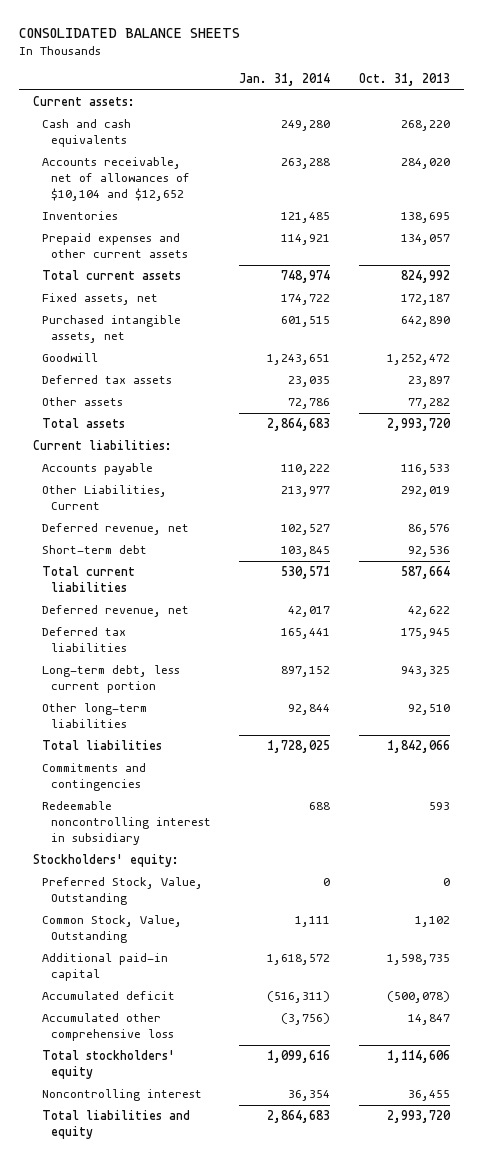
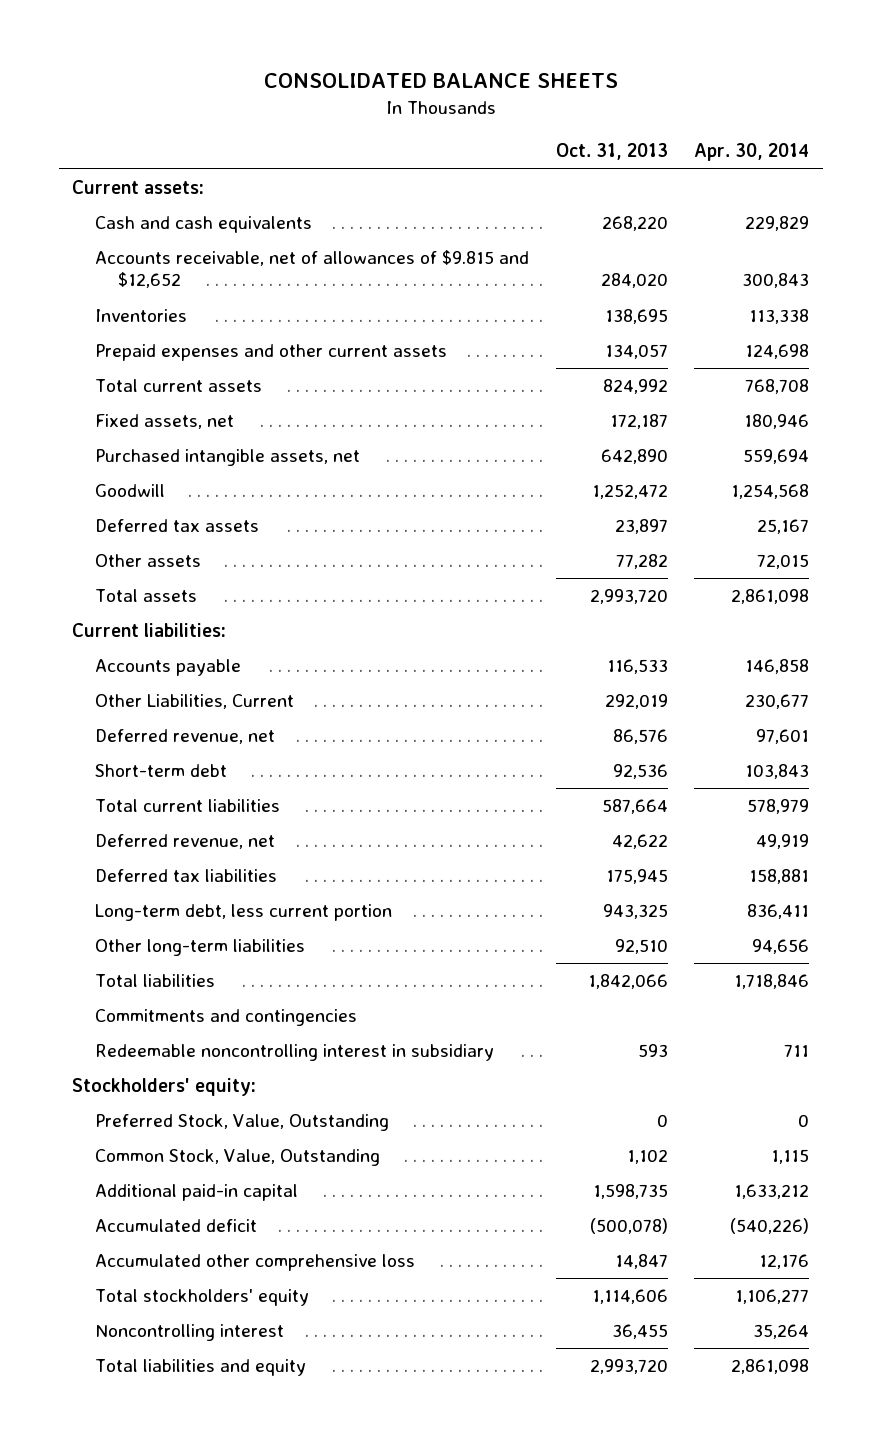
- | Jan. 31, 2014 | Oct. 31, 2013
+ | Oct. 31, 2013 | Apr. 30, 2014
- Accounts receivable, net of allowances of $10,104 and $12,652 | 263,288 | 284,020
+ Accounts receivable, net of allowances of $9.815 and $12,652 | 284,020 | 300,843

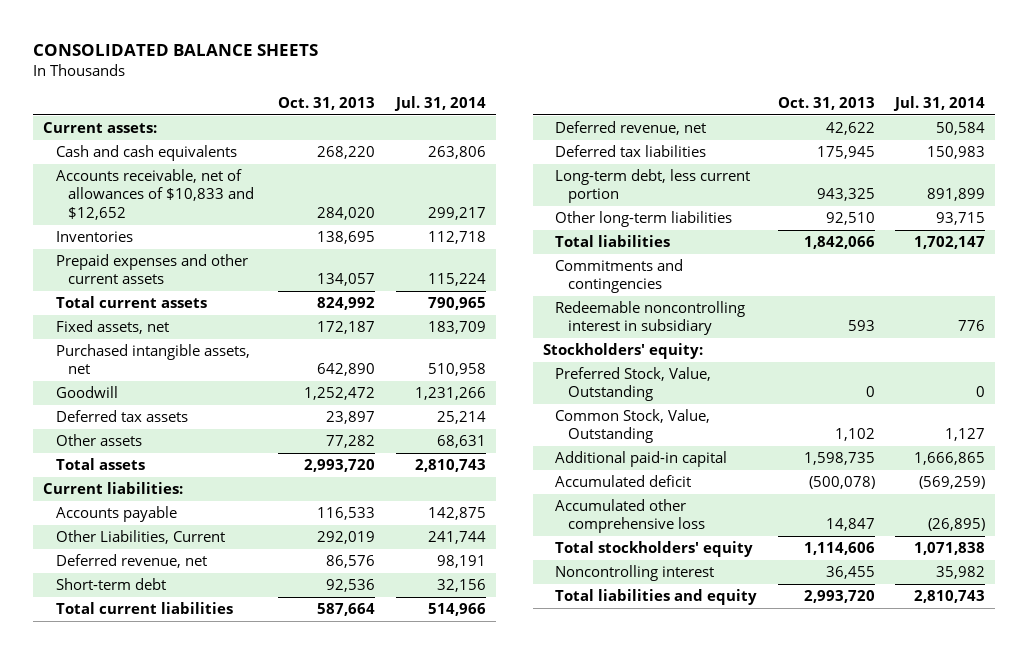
- | Oct. 31, 2013 | Apr. 30, 2014
+ | Oct. 31, 2013 | Jul. 31, 2014
- Accounts receivable, net of allowances of $9.815 and $12,652 | 284,020 | 300,843
+ Accounts receivable, net of allowances of $10,833 and $12,652 | 284,020 | 299,217

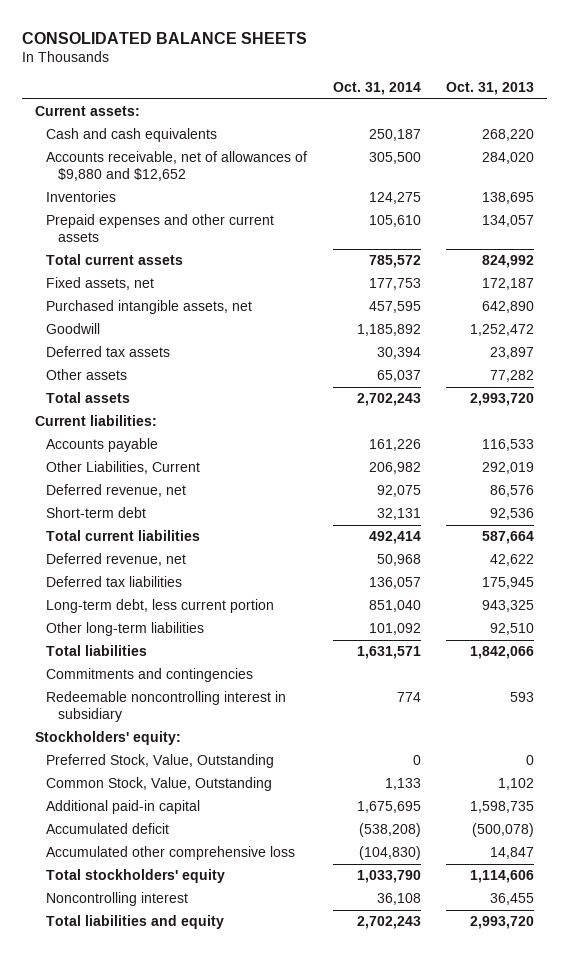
- | Oct. 31, 2013 | Jul. 31, 2014
+ | Oct. 31, 2014 | Oct. 31, 2013
- Accounts receivable, net of allowances of $10,833 and $12,652 | 284,020 | 299,217
+ Accounts receivable, net of allowances of $9,880 and $12,652 | 305,500 | 284,020

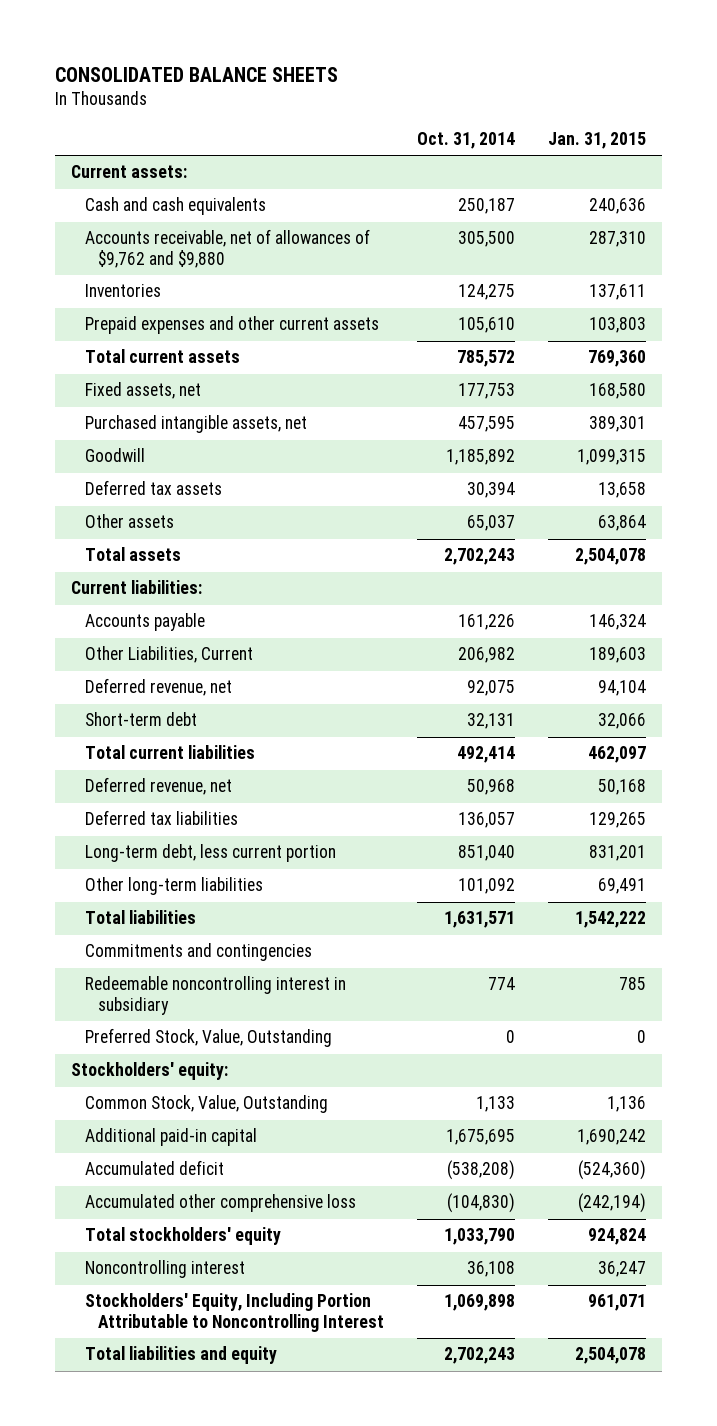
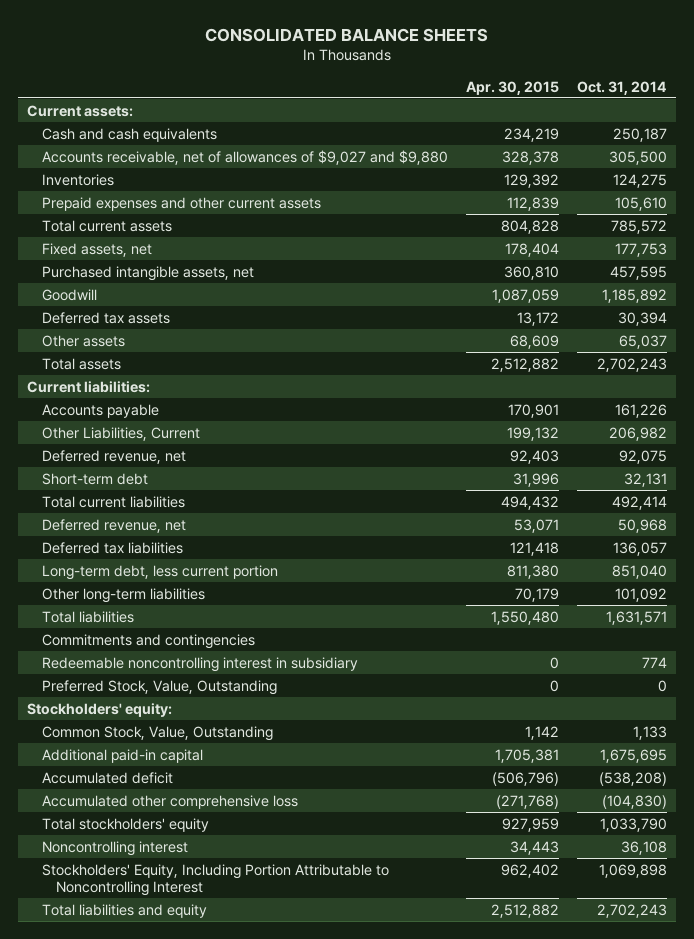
- | Oct. 31, 2014 | Jan. 31, 2015
+ | Apr. 30, 2015 | Oct. 31, 2014
- Accounts receivable, net of allowances of $9,762 and $9,880 | 305,500 | 287,310
+ Accounts receivable, net of allowances of $9,027 and $9,880 | 328,378 | 305,500

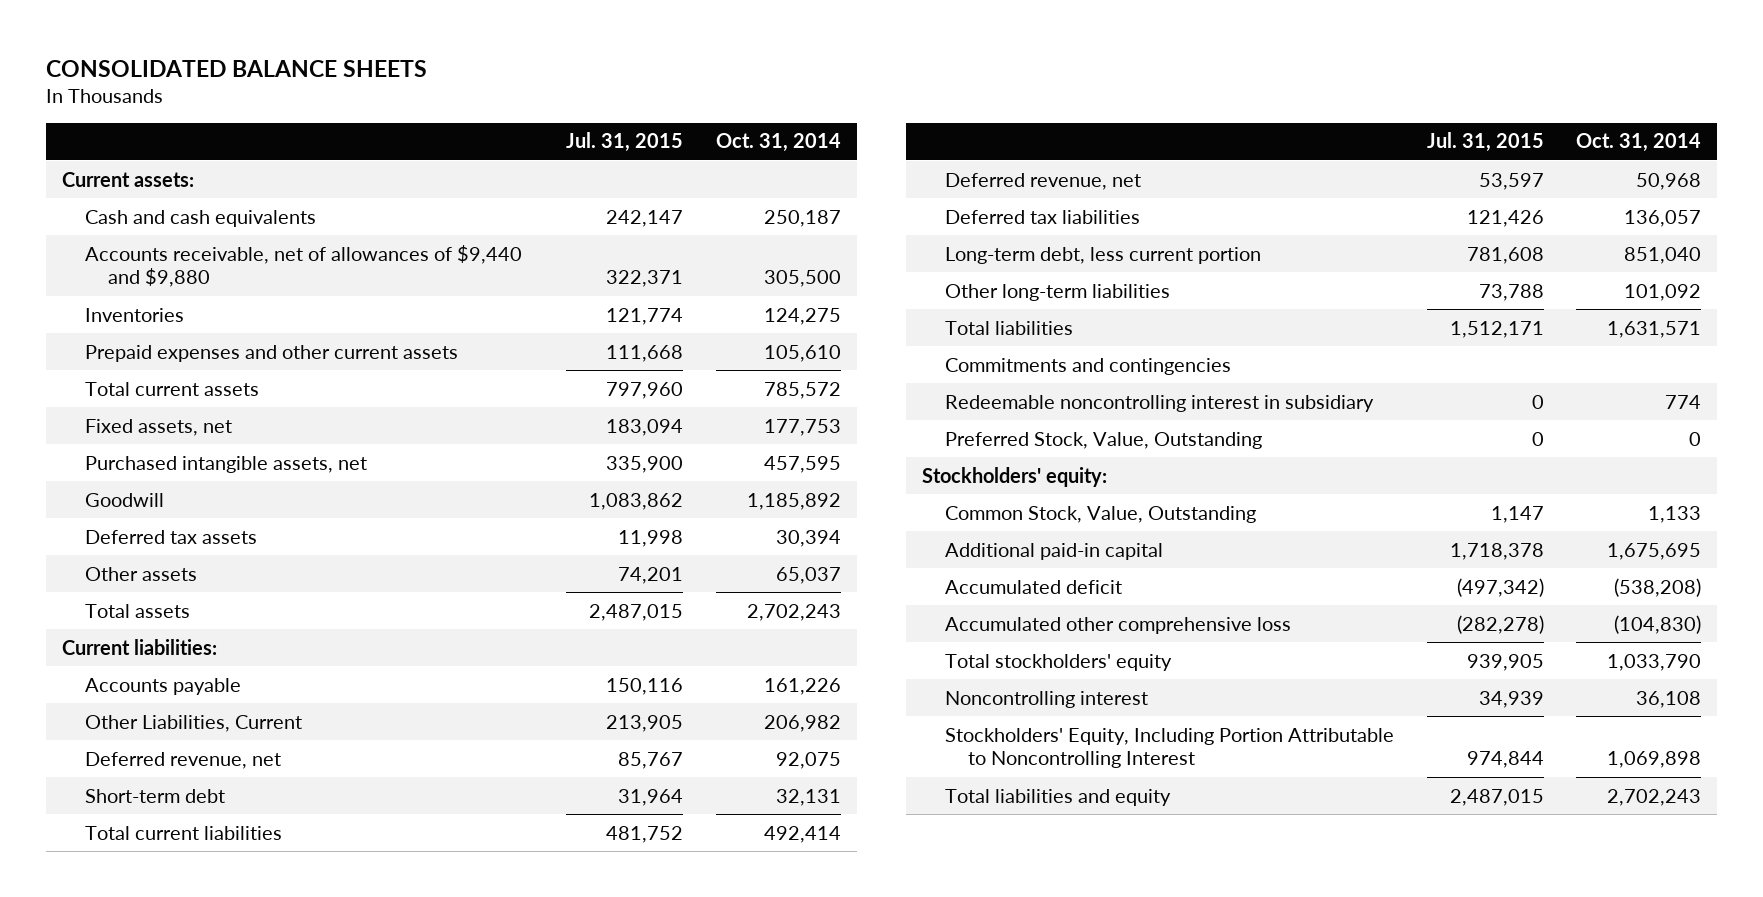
- | Apr. 30, 2015 | Oct. 31, 2014
+ | Jul. 31, 2015 | Oct. 31, 2014
- Accounts receivable, net of allowances of $9,027 and $9,880 | 328,378 | 305,500
+ Accounts receivable, net of allowances of $9,440 and $9,880 | 322,371 | 305,500

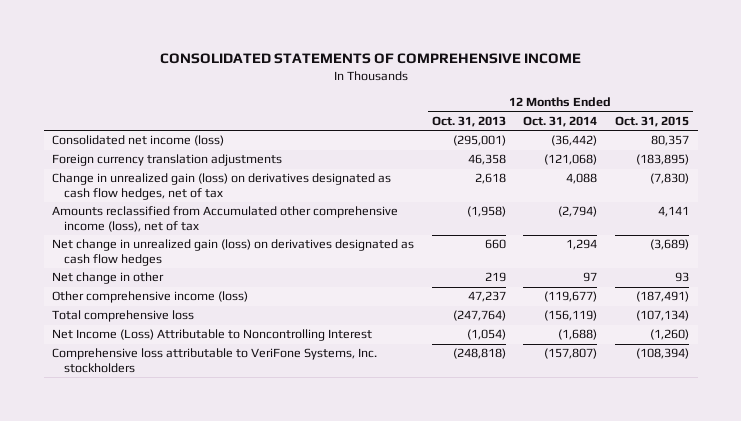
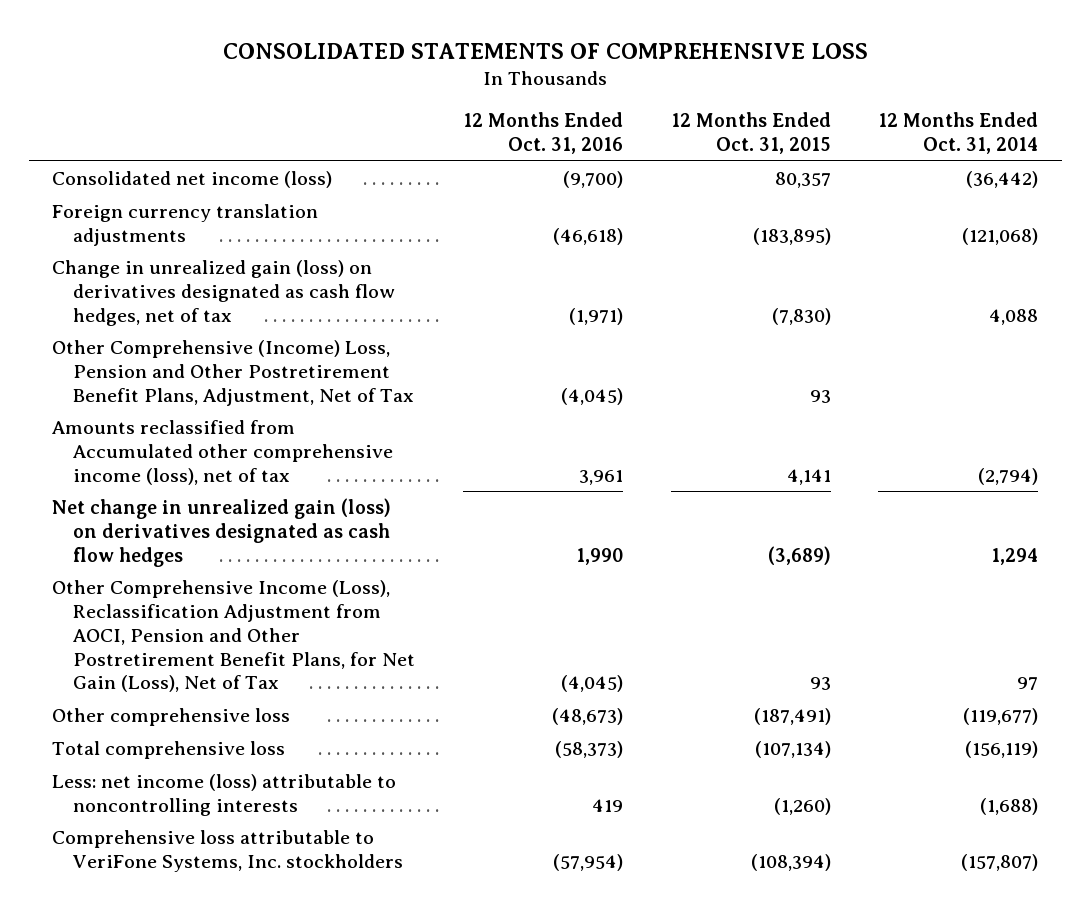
- CONSOLIDATED STATEMENTS OF COMPREHENSIVE INCOME
+ CONSOLIDATED STATEMENTS OF COMPREHENSIVE LOSS
- | 12 Months Ended Oct. 31, 2013 | 12 Months Ended Oct. 31, 2014 | 12 Months Ended Oct. 31, 2015
+ | 12 Months Ended Oct. 31, 2016 | 12 Months Ended Oct. 31, 2015 | 12 Months Ended Oct. 31, 2014
+ Other Comprehensive (Income) Loss, Pension and Other Postretirement Benefit Plans, Adjustment, Net of Tax | (4,045) | 93 |
- Net change in other | 219 | 97 | 93
- Other comprehensive income (loss) | 47,237 | (119,677) | (187,491)
+ Other Comprehensive Income (Loss), Reclassification Adjustment from AOCI, Pension and Other Postretirement Benefit Plans, for Net Gain (Loss), Net of Tax | (4,045) | 93 | 97
+ Other comprehensive loss | (48,673) | (187,491) | (119,677)
- Net Income (Loss) Attributable to Noncontrolling Interest | (1,054) | (1,688) | (1,260)
+ Less: net income (loss) attributable to noncontrolling interests | 419 | (1,260) | (1,688)

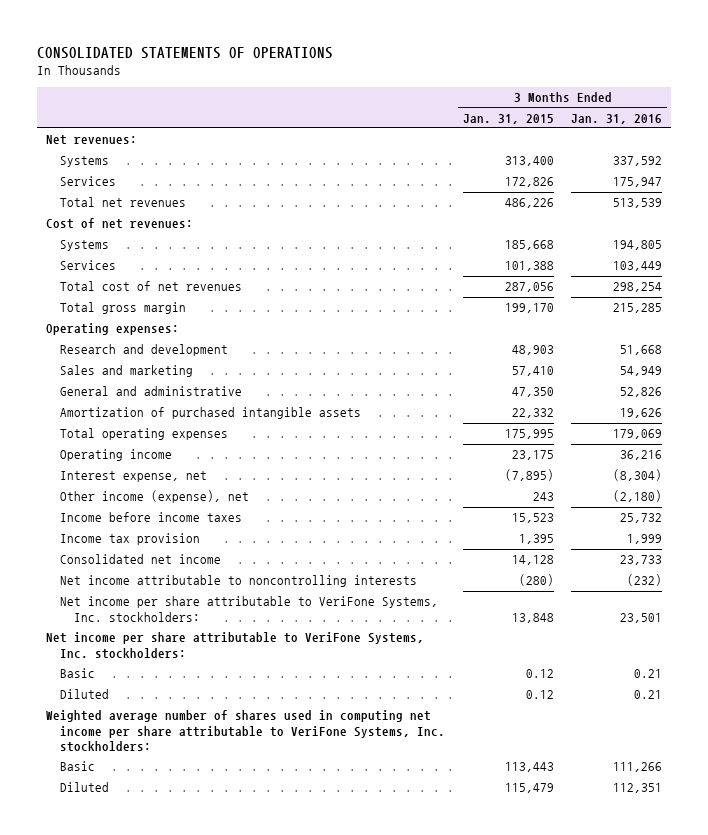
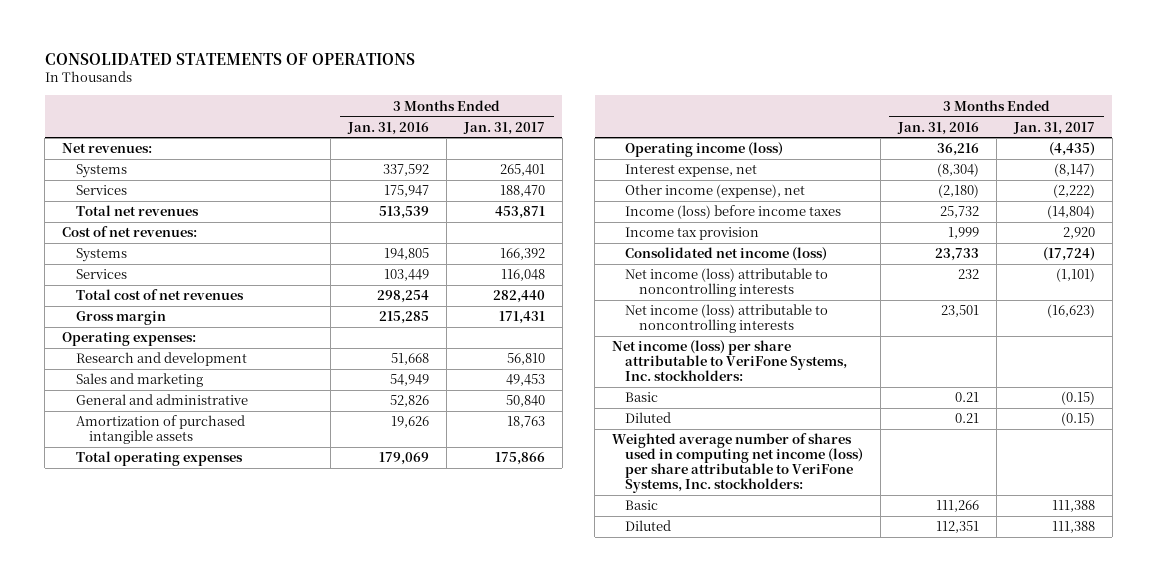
- | 3 Months Ended Jan. 31, 2015 | 3 Months Ended Jan. 31, 2016
+ | 3 Months Ended Jan. 31, 2016 | 3 Months Ended Jan. 31, 2017
- Total gross margin | 199,170 | 215,285
+ Gross margin | 215,285 | 171,431
- Operating income | 23,175 | 36,216
+ Operating income (loss) | 36,216 | (4,435)
- Income before income taxes | 15,523 | 25,732
+ Income (loss) before income taxes | 25,732 | (14,804)
- Consolidated net income | 14,128 | 23,733
- Net income attributable to noncontrolling interests | (280) | (232)
- Net income per share attributable to VeriFone Systems, Inc. stockholders: | 13,848 | 23,501
- Net income per share attributable to VeriFone Systems, Inc. stockholders:
+ Consolidated net income (loss) | 23,733 | (17,724)
+ Net income (loss) attributable to noncontrolling interests | 232 | (1,101)
+ Net income (loss) attributable to noncontrolling interests | 23,501 | (16,623)
+ Net income (loss) per share attributable to VeriFone Systems, Inc. stockholders:
- Weighted average number of shares used in computing net income per share attributable to VeriFone Systems, Inc. stockholders:
+ Weighted average number of shares used in computing net income (loss) per share attributable to VeriFone Systems, Inc. stockholders:

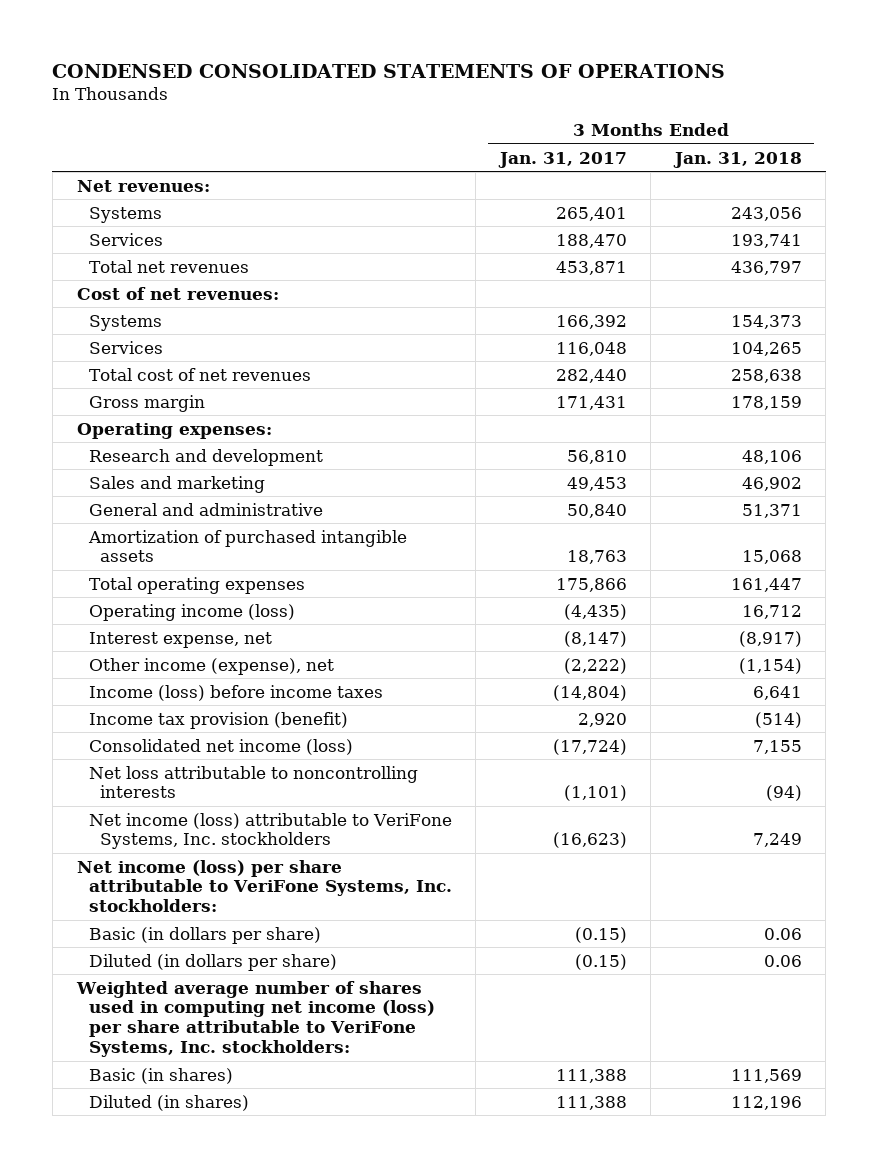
- CONSOLIDATED STATEMENTS OF OPERATIONS
+ CONDENSED CONSOLIDATED STATEMENTS OF OPERATIONS
- | 3 Months Ended Jan. 31, 2016 | 3 Months Ended Jan. 31, 2017
+ | 3 Months Ended Jan. 31, 2017 | 3 Months Ended Jan. 31, 2018
- Income tax provision | 1,999 | 2,920
+ Income tax provision (benefit) | 2,920 | (514)
- Net income (loss) attributable to noncontrolling interests | 232 | (1,101)
- Net income (loss) attributable to noncontrolling interests | 23,501 | (16,623)
+ Net loss attributable to noncontrolling interests | (1,101) | (94)
+ Net income (loss) attributable to VeriFone Systems, Inc. stockholders | (16,623) | 7,249
- Basic | 0.21 | (0.15)
- Diluted | 0.21 | (0.15)
+ Basic (in dollars per share) | (0.15) | 0.06
+ Diluted (in dollars per share) | (0.15) | 0.06
- Basic | 111,266 | 111,388
- Diluted | 112,351 | 111,388
+ Basic (in shares) | 111,388 | 111,569
+ Diluted (in shares) | 111,388 | 112,196

